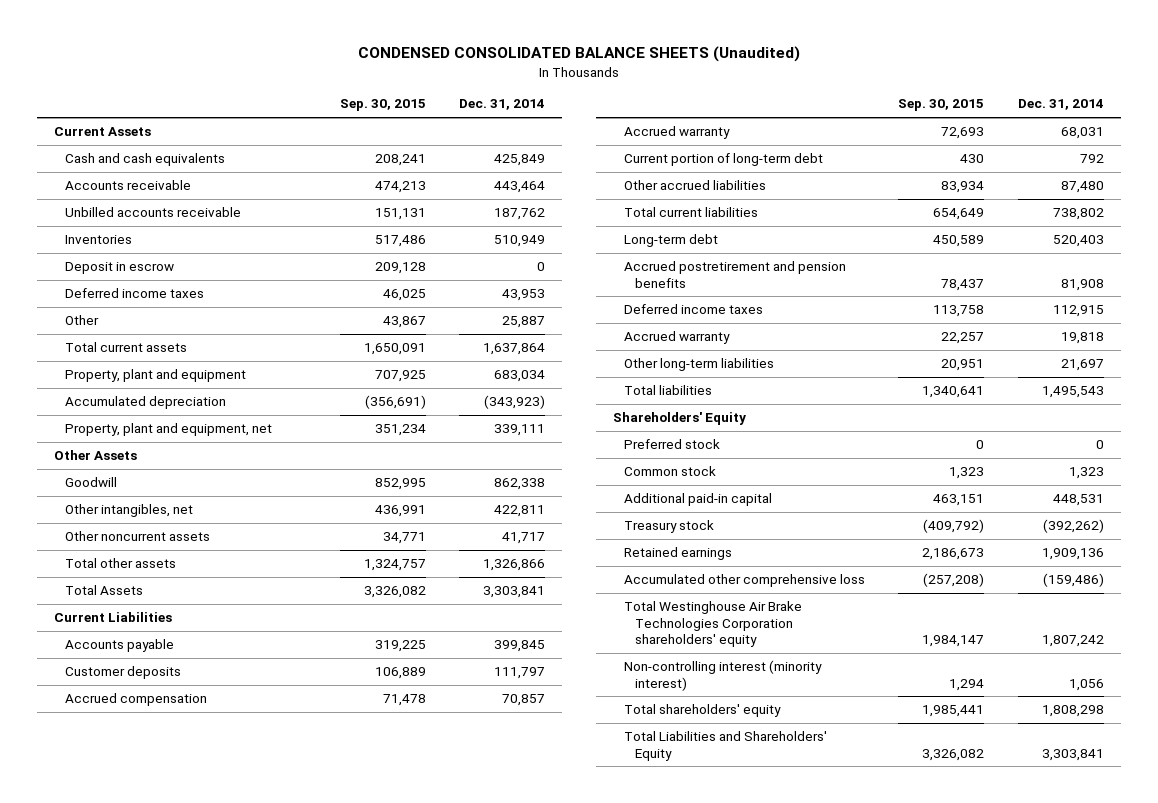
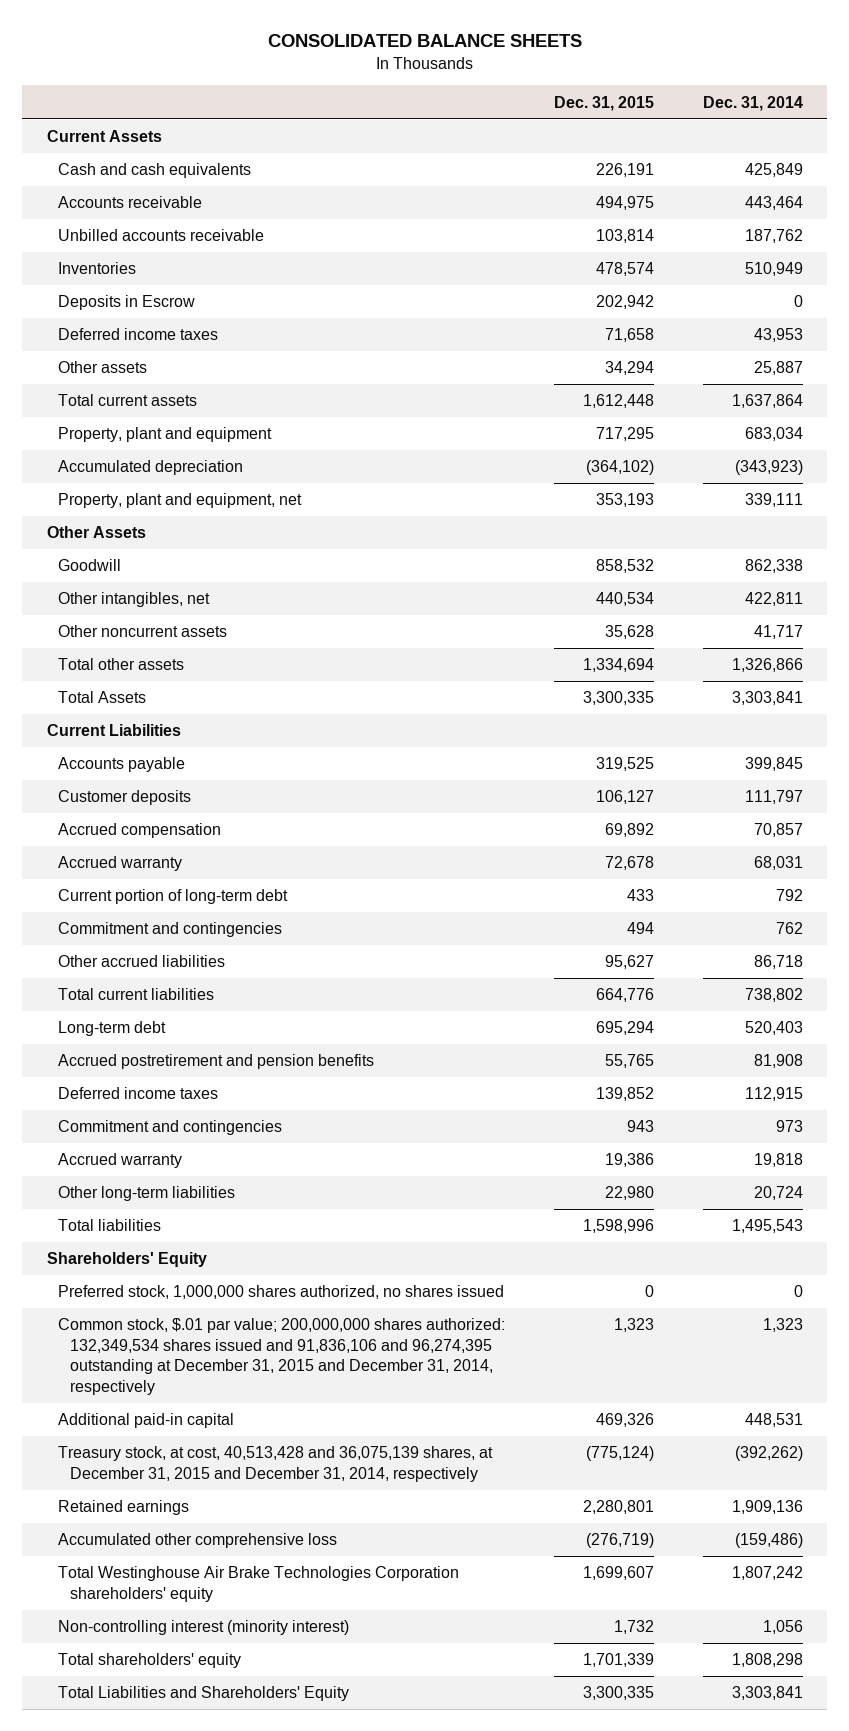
- CONDENSED CONSOLIDATED BALANCE SHEETS (Unaudited)
+ CONSOLIDATED BALANCE SHEETS
- | Sep. 30, 2015 | Dec. 31, 2014
+ | Dec. 31, 2015 | Dec. 31, 2014
- Deposit in escrow | 209,128 | 0
+ Deposits in Escrow | 202,942 | 0
- Other | 43,867 | 25,887
+ Other assets | 34,294 | 25,887
- Other accrued liabilities | 83,934 | 87,480
+ Commitment and contingencies | 494 | 762
+ Other accrued liabilities | 95,627 | 86,718
+ Commitment and contingencies | 943 | 973
- Other long-term liabilities | 20,951 | 21,697
+ Other long-term liabilities | 22,980 | 20,724
- Preferred stock | 0 | 0
- Common stock | 1,323 | 1,323
+ Preferred stock, 1,000,000 shares authorized, no shares issued | 0 | 0
+ Common stock, $.01 par value; 200,000,000 shares authorized: 132,349,534 shares issued and 91,836,106 and 96,274,395 outstanding at December 31, 2015 and December 31, 2014, respectively | 1,323 | 1,323
- Treasury stock | (409,792) | (392,262)
+ Treasury stock, at cost, 40,513,428 and 36,075,139 shares, at December 31, 2015 and December 31, 2014, respectively | (775,124) | (392,262)

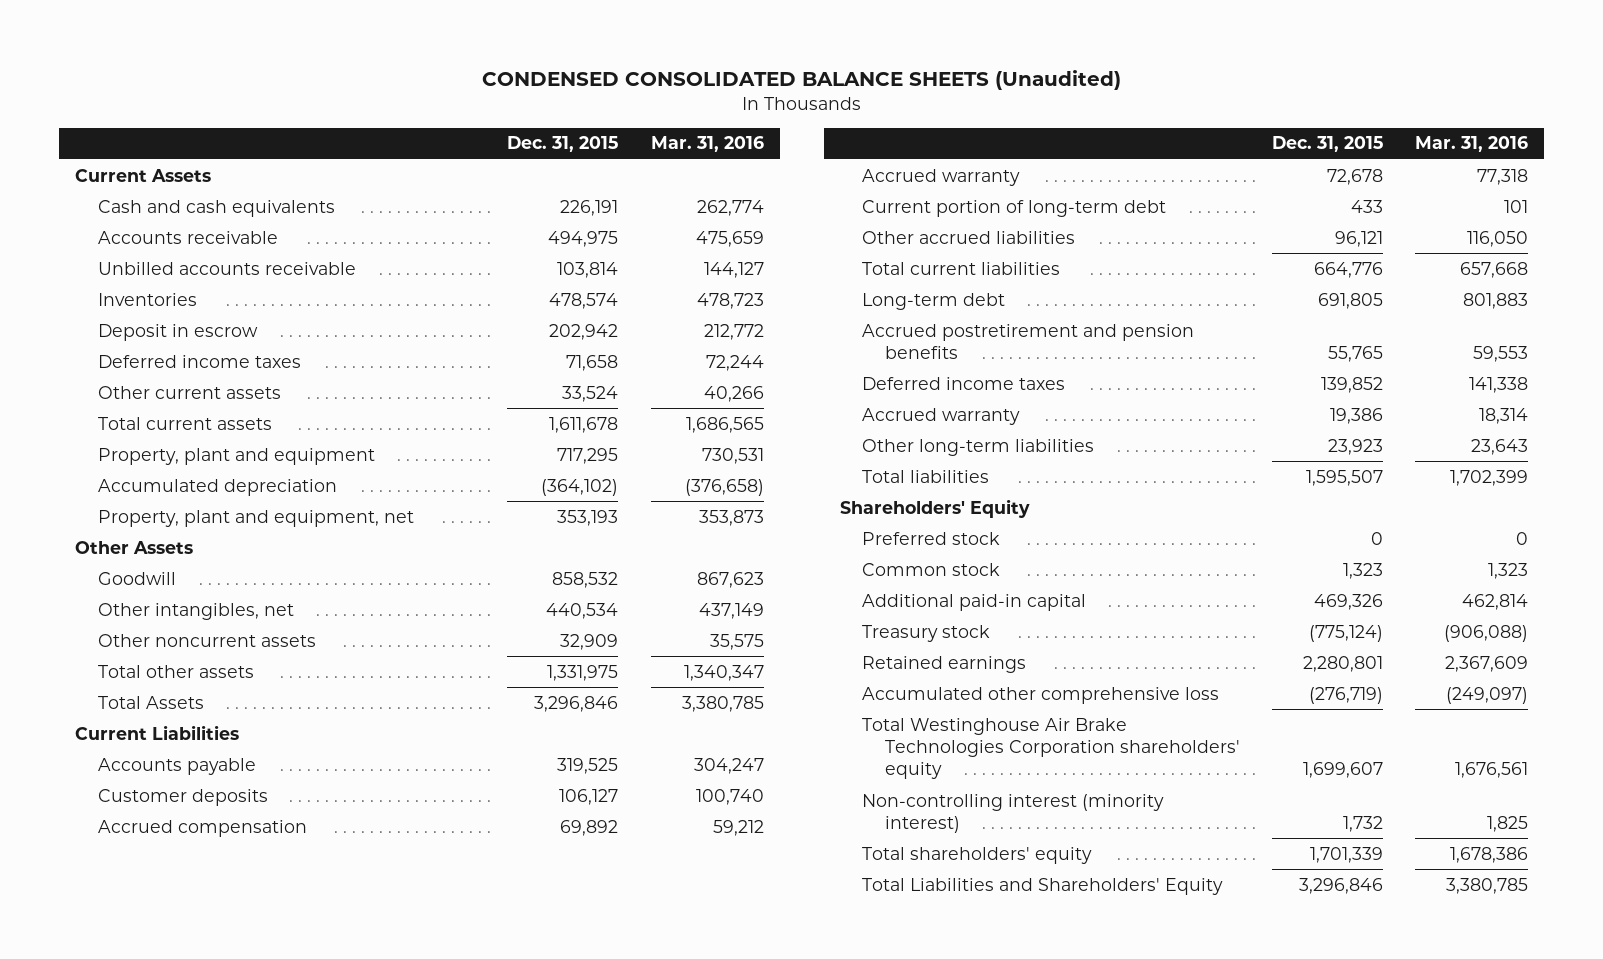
- CONSOLIDATED BALANCE SHEETS
+ CONDENSED CONSOLIDATED BALANCE SHEETS (Unaudited)
- | Dec. 31, 2015 | Dec. 31, 2014
+ | Dec. 31, 2015 | Mar. 31, 2016
- Deposits in Escrow | 202,942 | 0
+ Deposit in escrow | 202,942 | 212,772
- Other assets | 34,294 | 25,887
- Total current assets | 1,612,448 | 1,637,864
+ Other current assets | 33,524 | 40,266
+ Total current assets | 1,611,678 | 1,686,565
- Other noncurrent assets | 35,628 | 41,717
- Total other assets | 1,334,694 | 1,326,866
- Total Assets | 3,300,335 | 3,303,841
+ Other noncurrent assets | 32,909 | 35,575
+ Total other assets | 1,331,975 | 1,340,347
+ Total Assets | 3,296,846 | 3,380,785
- Commitment and contingencies | 494 | 762
- Other accrued liabilities | 95,627 | 86,718
+ Other accrued liabilities | 96,121 | 116,050
- Long-term debt | 695,294 | 520,403
+ Long-term debt | 691,805 | 801,883
- Commitment and contingencies | 943 | 973
- Other long-term liabilities | 22,980 | 20,724
- Total liabilities | 1,598,996 | 1,495,543
+ Other long-term liabilities | 23,923 | 23,643
+ Total liabilities | 1,595,507 | 1,702,399
- Preferred stock, 1,000,000 shares authorized, no shares issued | 0 | 0
- Common stock, $.01 par value; 200,000,000 shares authorized: 132,349,534 shares issued and 91,836,106 and 96,274,395 outstanding at December 31, 2015 and December 31, 2014, respectively | 1,323 | 1,323
+ Preferred stock | 0 | 0
+ Common stock | 1,323 | 1,323
- Treasury stock, at cost, 40,513,428 and 36,075,139 shares, at December 31, 2015 and December 31, 2014, respectively | (775,124) | (392,262)
+ Treasury stock | (775,124) | (906,088)
- Total Liabilities and Shareholders' Equity | 3,300,335 | 3,303,841
+ Total Liabilities and Shareholders' Equity | 3,296,846 | 3,380,785

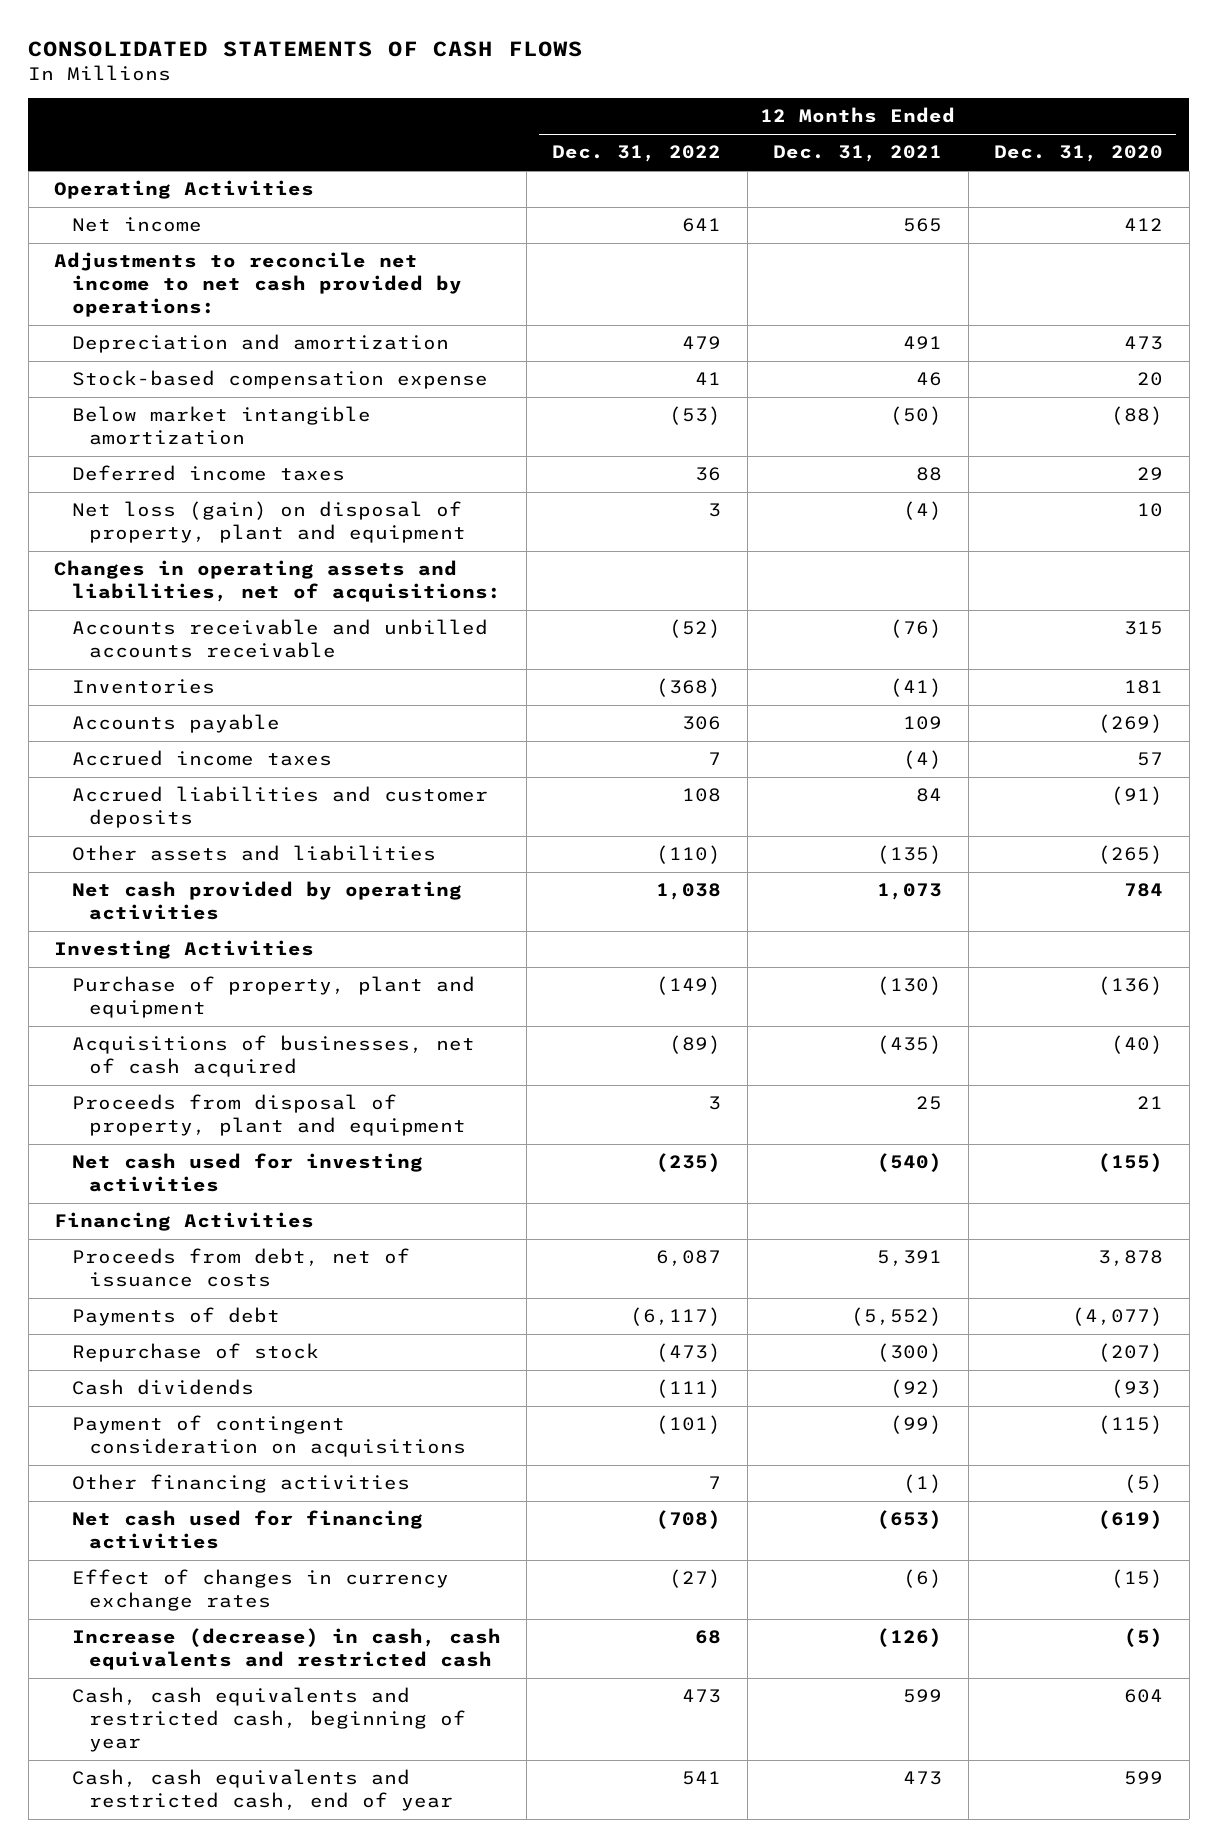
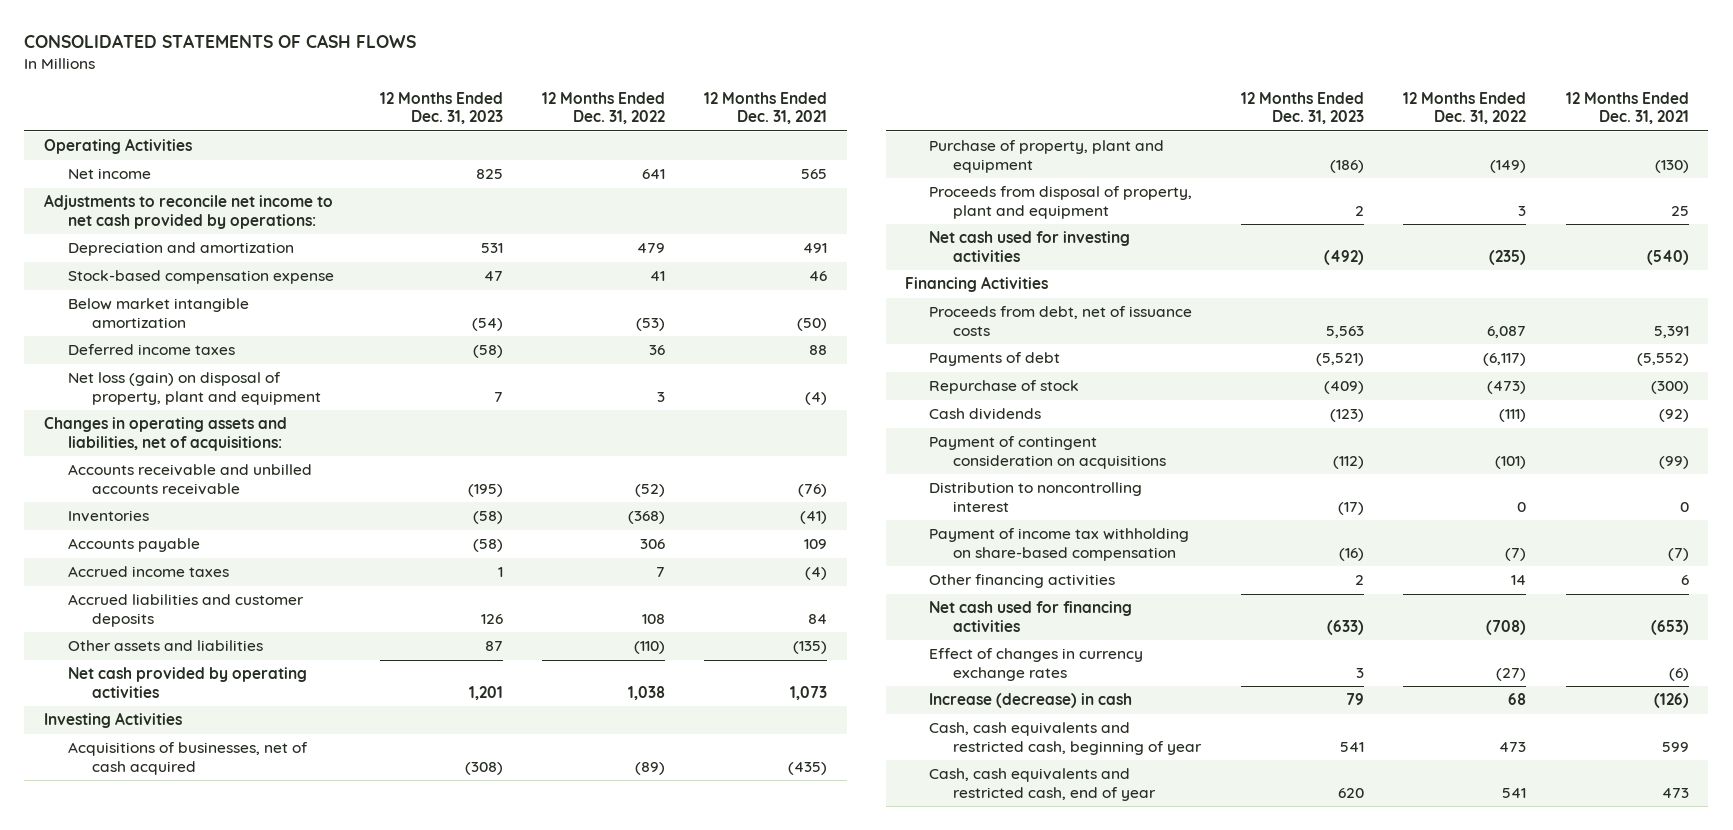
- | 12 Months Ended Dec. 31, 2022 | 12 Months Ended Dec. 31, 2021 | 12 Months Ended Dec. 31, 2020
+ | 12 Months Ended Dec. 31, 2023 | 12 Months Ended Dec. 31, 2022 | 12 Months Ended Dec. 31, 2021
moved down: Purchase of property, plant and equipment | (186) | (149) | (130)
- Other financing activities | 7 | (1) | (5)
+ Distribution to noncontrolling interest | (17) | 0 | 0
+ Payment of income tax withholding on share-based compensation | (16) | (7) | (7)
+ Other financing activities | 2 | 14 | 6
- Increase (decrease) in cash, cash equivalents and restricted cash | 68 | (126) | (5)
+ Increase (decrease) in cash | 79 | 68 | (126)

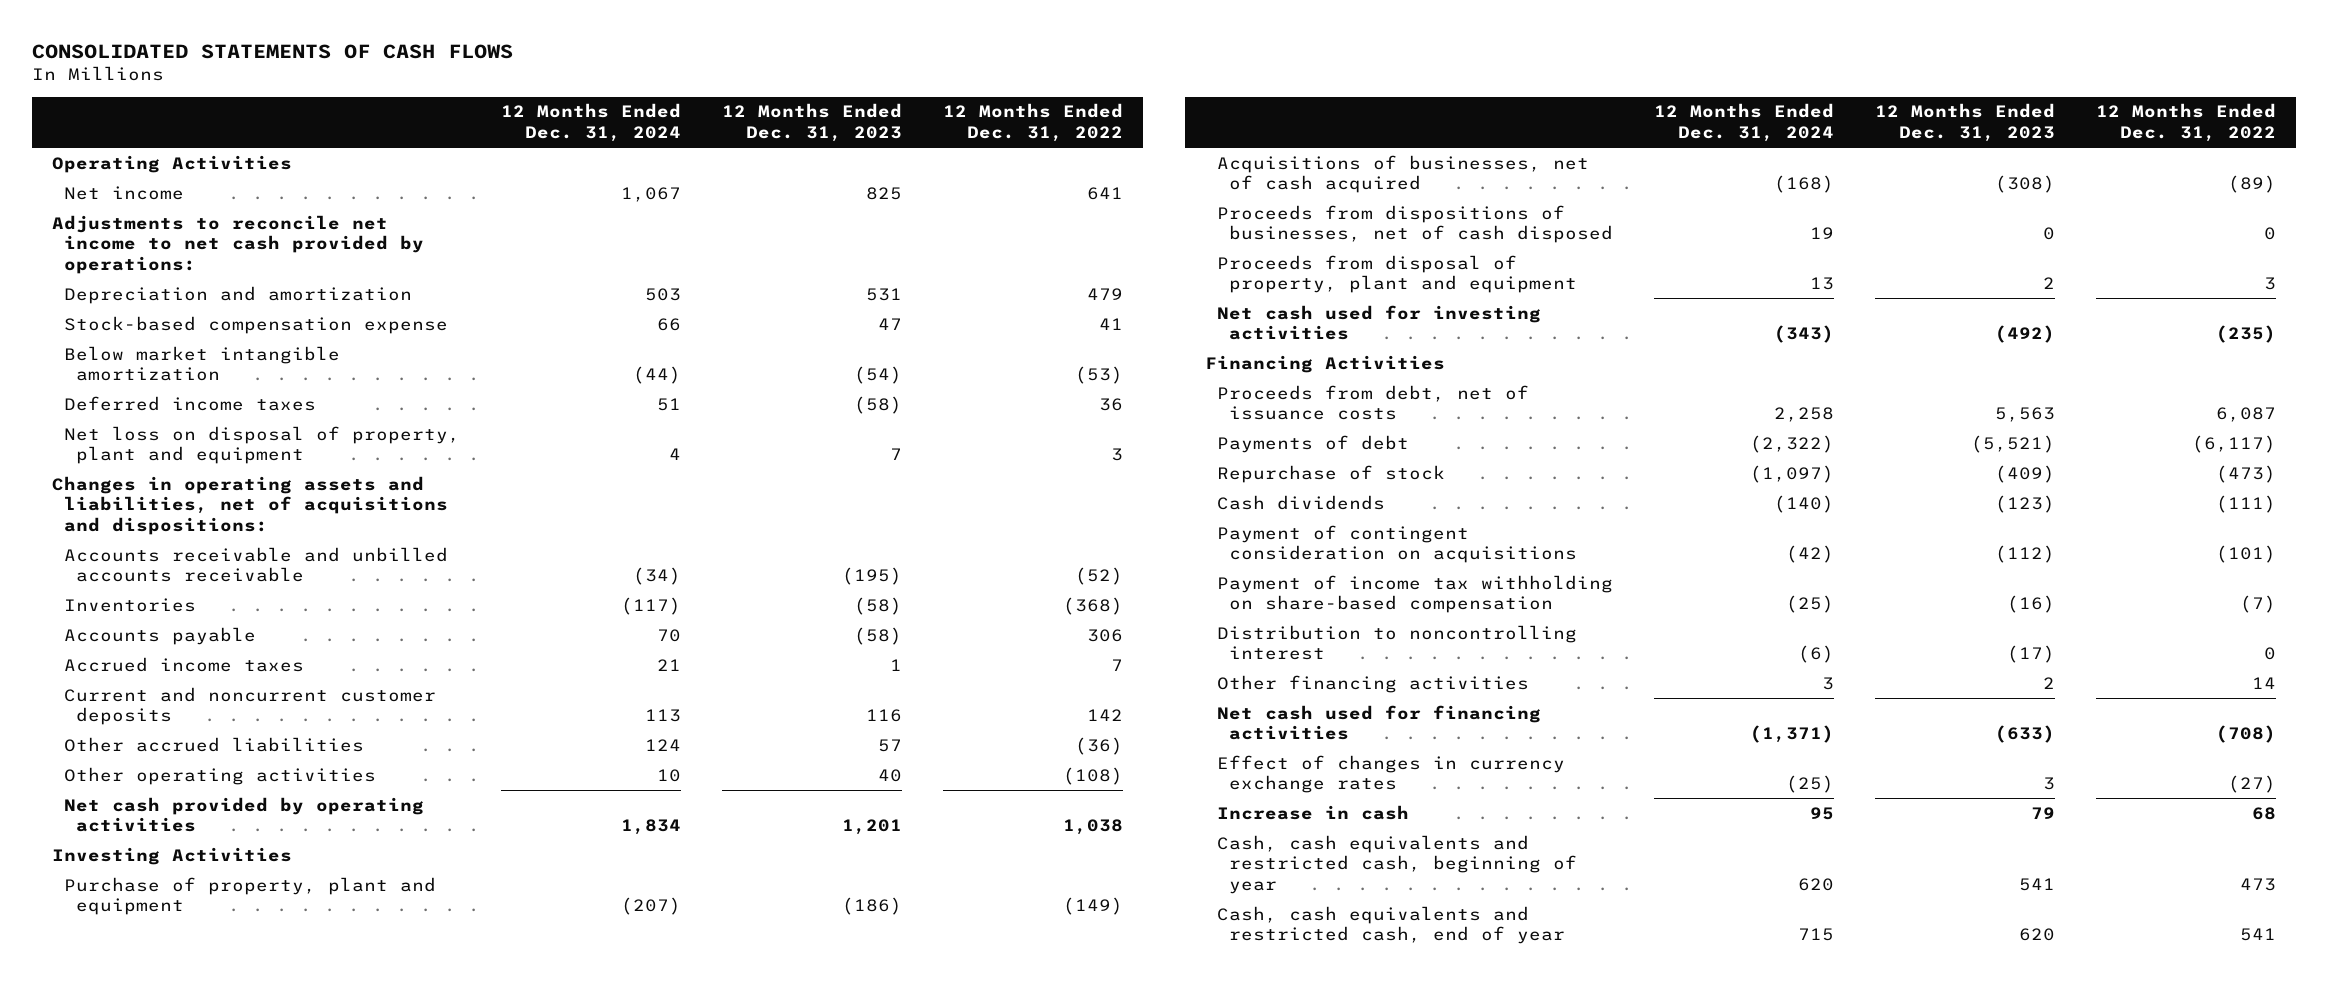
- | 12 Months Ended Dec. 31, 2023 | 12 Months Ended Dec. 31, 2022 | 12 Months Ended Dec. 31, 2021
+ | 12 Months Ended Dec. 31, 2024 | 12 Months Ended Dec. 31, 2023 | 12 Months Ended Dec. 31, 2022
- Net loss (gain) on disposal of property, plant and equipment | 7 | 3 | (4)
- Changes in operating assets and liabilities, net of acquisitions:
+ Net loss on disposal of property, plant and equipment | 4 | 7 | 3
+ Changes in operating assets and liabilities, net of acquisitions and dispositions:
- Accrued liabilities and customer deposits | 126 | 108 | 84
- Other assets and liabilities | 87 | (110) | (135)
+ Current and noncurrent customer deposits | 113 | 116 | 142
+ Other accrued liabilities | 124 | 57 | (36)
+ Other operating activities | 10 | 40 | (108)
moved down: Acquisitions of businesses, net of cash acquired | (168) | (308) | (89)
+ Proceeds from dispositions of businesses, net of cash disposed | 19 | 0 | 0
moved down: Distribution to noncontrolling interest | (6) | (17) | 0
- Increase (decrease) in cash | 79 | 68 | (126)
+ Increase in cash | 95 | 79 | 68

